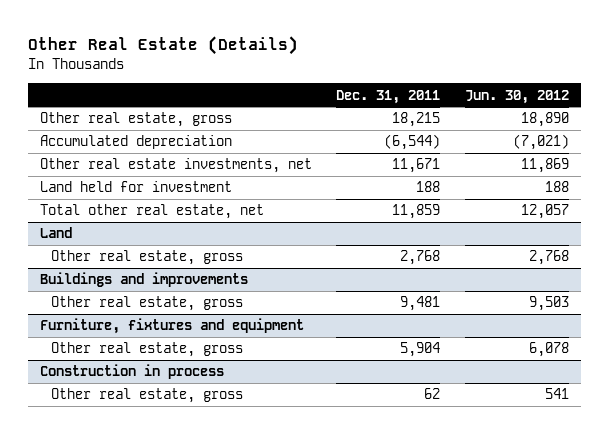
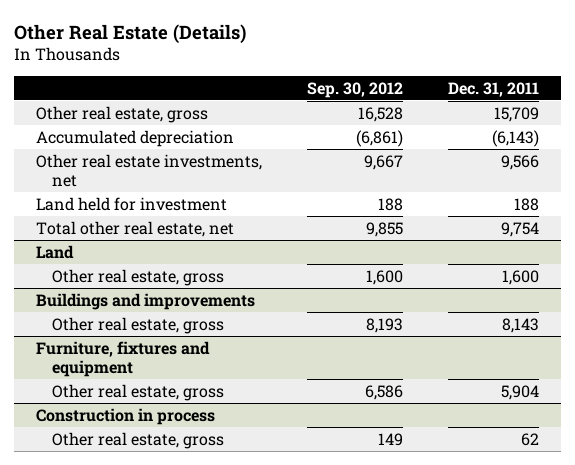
- | Dec. 31, 2011 | Jun. 30, 2012
+ | Sep. 30, 2012 | Dec. 31, 2011
- Other real estate, gross | 18,215 | 18,890
- Accumulated depreciation | (6,544) | (7,021)
- Other real estate investments, net | 11,671 | 11,869
+ Other real estate, gross | 16,528 | 15,709
+ Accumulated depreciation | (6,861) | (6,143)
+ Other real estate investments, net | 9,667 | 9,566
- Total other real estate, net | 11,859 | 12,057
+ Total other real estate, net | 9,855 | 9,754
@ Land
- Other real estate, gross | 2,768 | 2,768
+ Other real estate, gross | 1,600 | 1,600
@ Buildings and improvements
- Other real estate, gross | 9,481 | 9,503
+ Other real estate, gross | 8,193 | 8,143

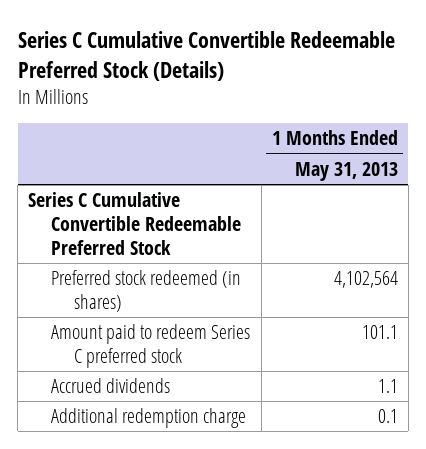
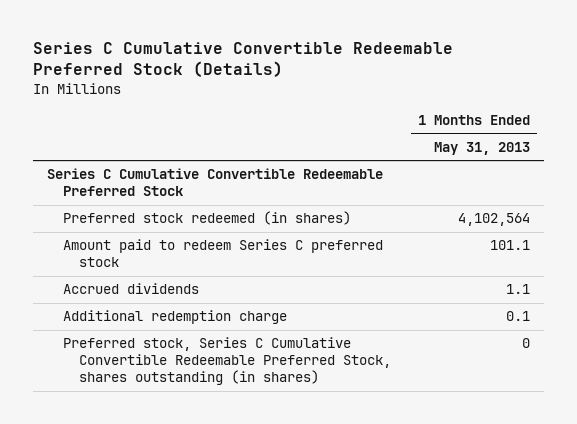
+ Preferred stock, Series C Cumulative Convertible Redeemable Preferred Stock, shares outstanding (in shares) | 0

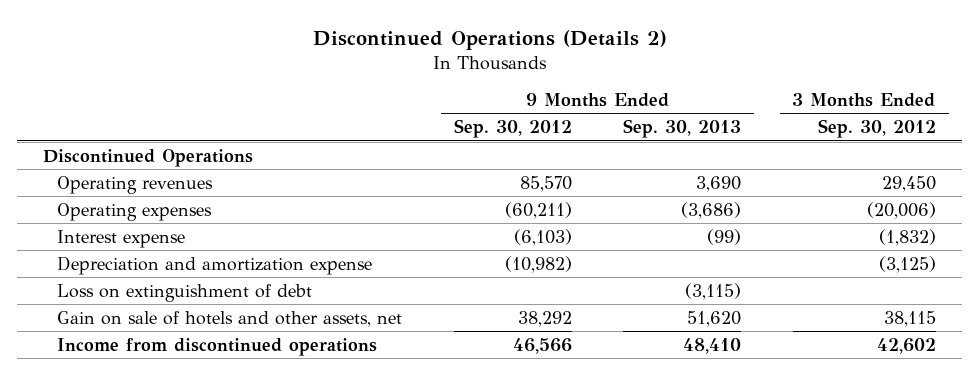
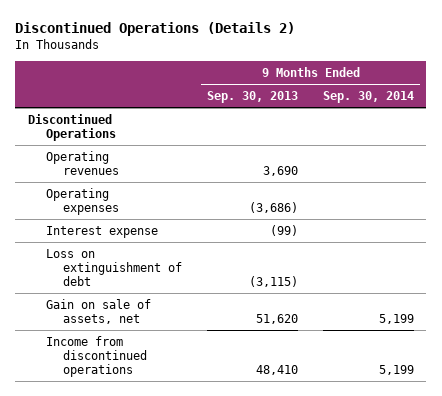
- | 9 Months Ended Sep. 30, 2012 | 9 Months Ended Sep. 30, 2013 | 3 Months Ended Sep. 30, 2012
+ | 9 Months Ended Sep. 30, 2013 | 9 Months Ended Sep. 30, 2014
- Depreciation and amortization expense | (10,982) | | (3,125)
- Gain on sale of hotels and other assets, net | 38,292 | 51,620 | 38,115
+ Gain on sale of assets, net | 51,620 | 5,199

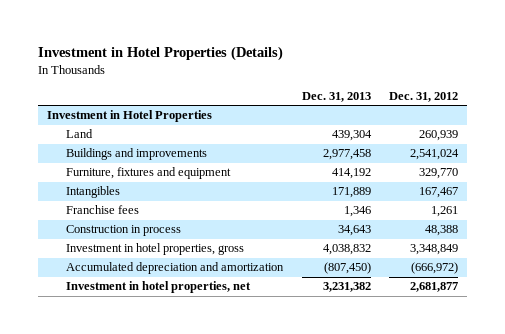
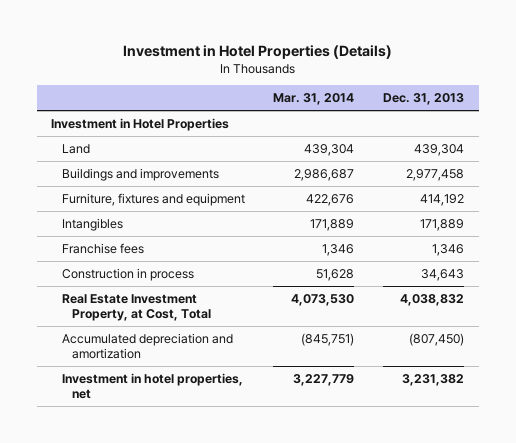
- | Dec. 31, 2013 | Dec. 31, 2012
+ | Mar. 31, 2014 | Dec. 31, 2013
- Investment in hotel properties, gross | 4,038,832 | 3,348,849
+ Real Estate Investment Property, at Cost, Total | 4,073,530 | 4,038,832

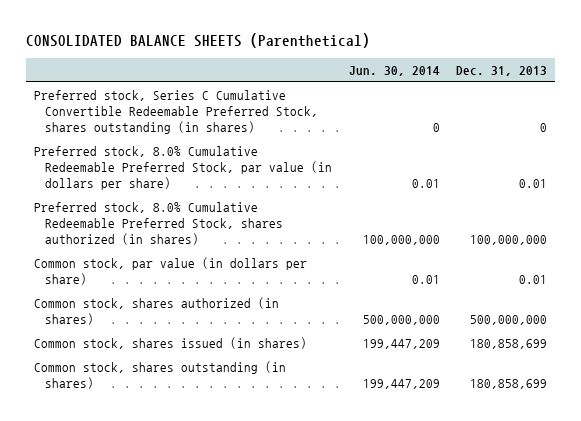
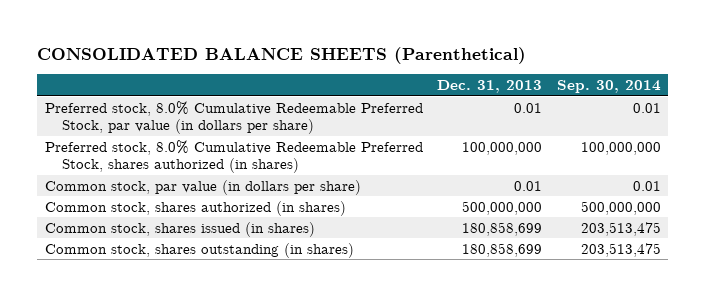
- | Jun. 30, 2014 | Dec. 31, 2013
+ | Dec. 31, 2013 | Sep. 30, 2014
- Preferred stock, Series C Cumulative Convertible Redeemable Preferred Stock, shares outstanding (in shares) | 0 | 0

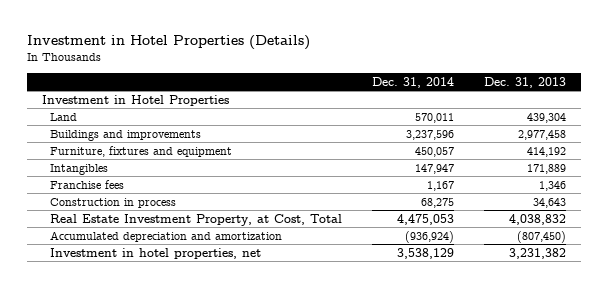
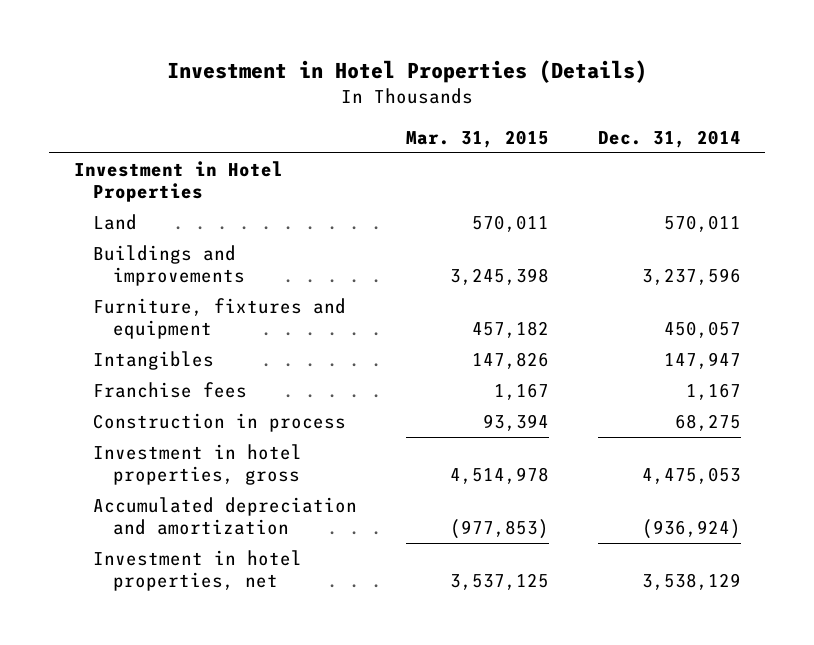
- | Dec. 31, 2014 | Dec. 31, 2013
+ | Mar. 31, 2015 | Dec. 31, 2014
- Real Estate Investment Property, at Cost, Total | 4,475,053 | 4,038,832
+ Investment in hotel properties, gross | 4,514,978 | 4,475,053

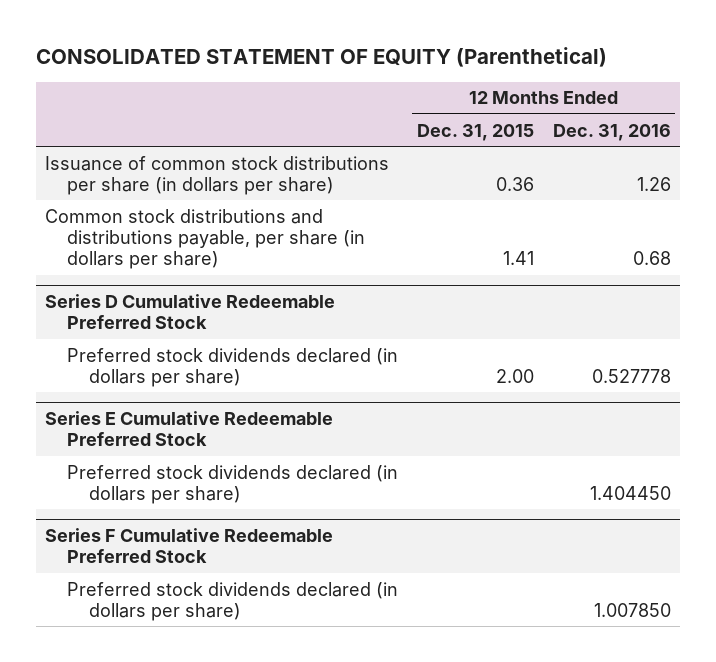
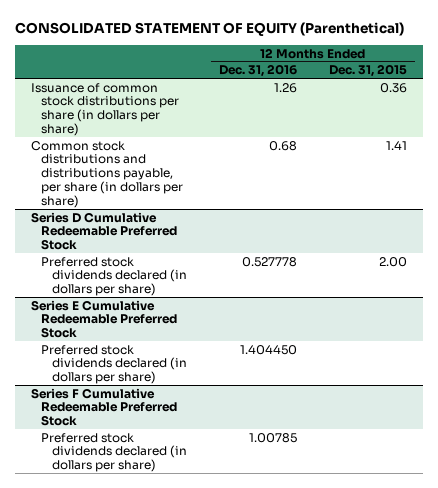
- | 12 Months Ended Dec. 31, 2015 | 12 Months Ended Dec. 31, 2016
+ | 12 Months Ended Dec. 31, 2016 | 12 Months Ended Dec. 31, 2015
@ Series F Cumulative Redeemable Preferred Stock
- Preferred stock dividends declared (in dollars per share) | | 1.007850
+ Preferred stock dividends declared (in dollars per share) | 1.00785 |

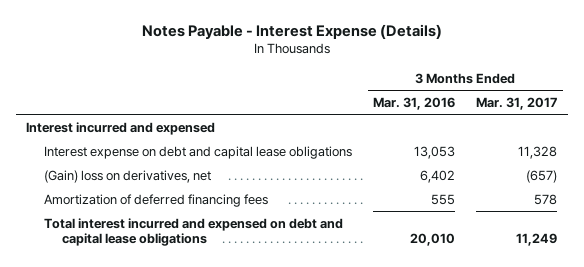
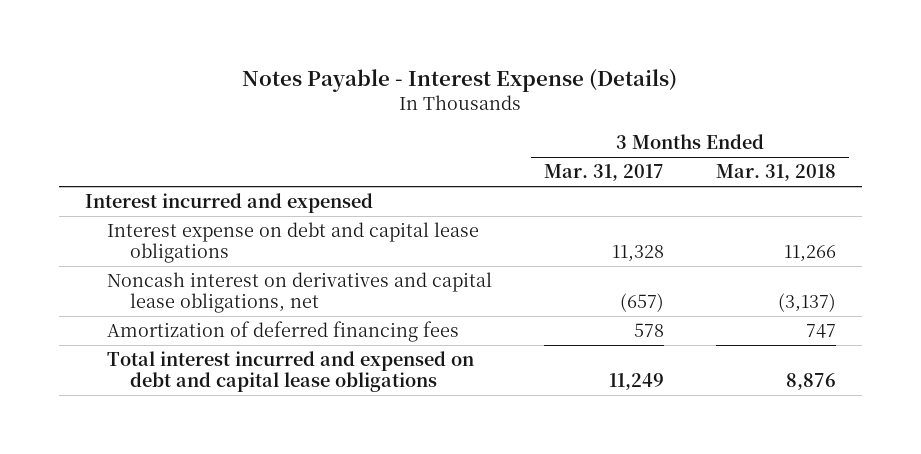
- | 3 Months Ended Mar. 31, 2016 | 3 Months Ended Mar. 31, 2017
+ | 3 Months Ended Mar. 31, 2017 | 3 Months Ended Mar. 31, 2018
- (Gain) loss on derivatives, net | 6,402 | (657)
+ Noncash interest on derivatives and capital lease obligations, net | (657) | (3,137)

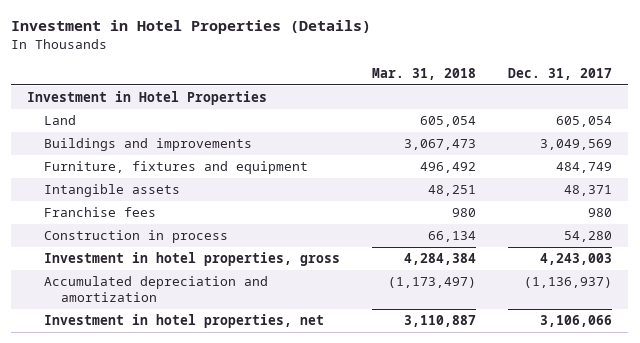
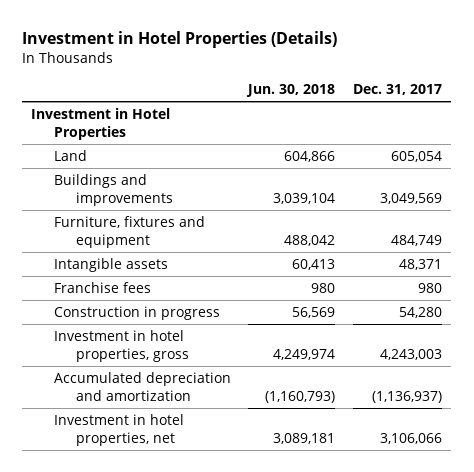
- | Mar. 31, 2018 | Dec. 31, 2017
+ | Jun. 30, 2018 | Dec. 31, 2017
- Construction in process | 66,134 | 54,280
+ Construction in progress | 56,569 | 54,280

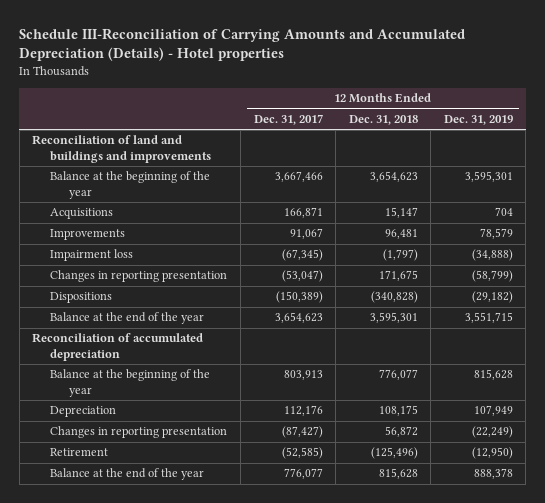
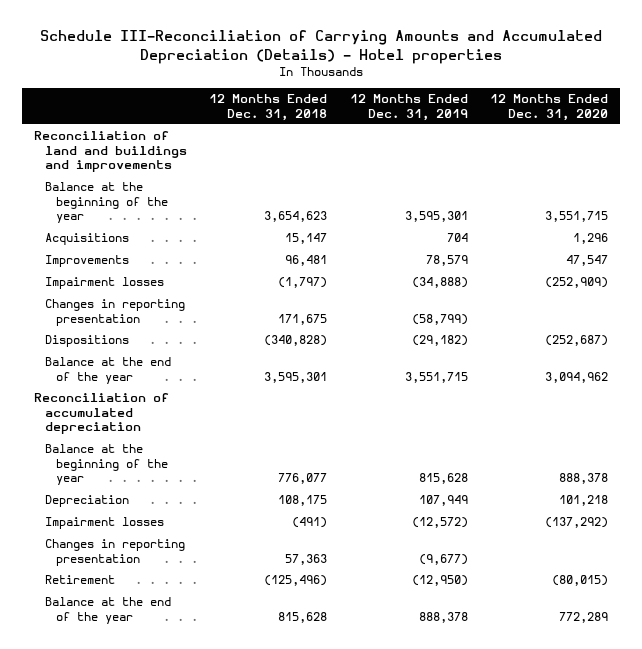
- | 12 Months Ended Dec. 31, 2017 | 12 Months Ended Dec. 31, 2018 | 12 Months Ended Dec. 31, 2019
+ | 12 Months Ended Dec. 31, 2018 | 12 Months Ended Dec. 31, 2019 | 12 Months Ended Dec. 31, 2020
- Impairment loss | (67,345) | (1,797) | (34,888)
+ Impairment losses | (1,797) | (34,888) | (252,909)
- Changes in reporting presentation | (87,427) | 56,872 | (22,249)
+ Impairment losses | (491) | (12,572) | (137,292)
+ Changes in reporting presentation | 57,363 | (9,677) |

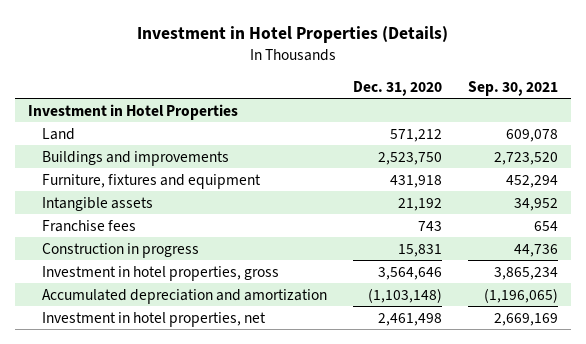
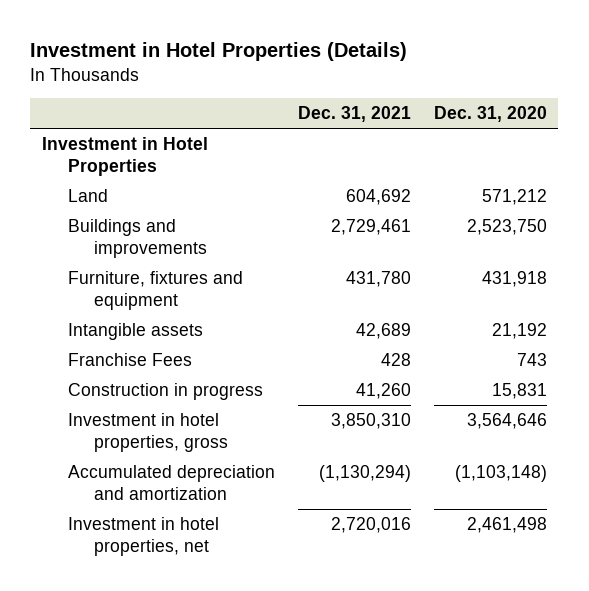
- | Dec. 31, 2020 | Sep. 30, 2021
+ | Dec. 31, 2021 | Dec. 31, 2020
- Franchise fees | 743 | 654
+ Franchise Fees | 428 | 743

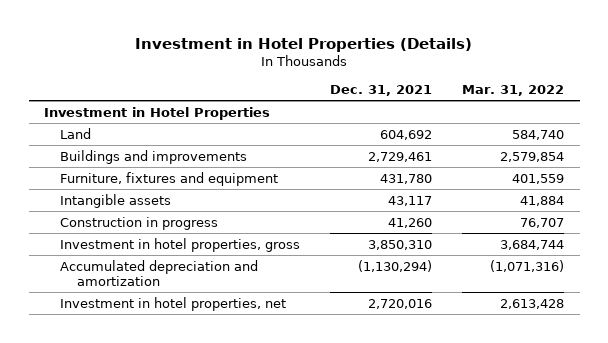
- | Dec. 31, 2021 | Dec. 31, 2020
+ | Dec. 31, 2021 | Mar. 31, 2022
- Intangible assets | 42,689 | 21,192
- Franchise Fees | 428 | 743
+ Intangible assets | 43,117 | 41,884

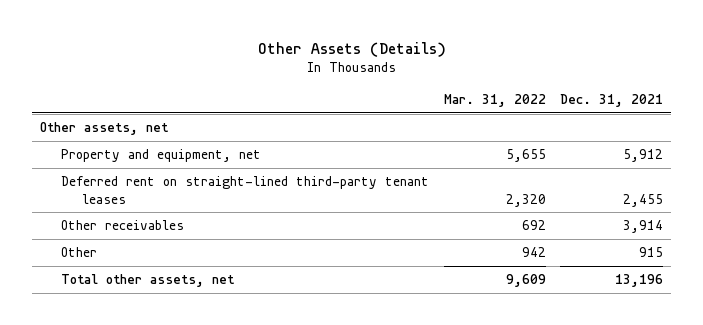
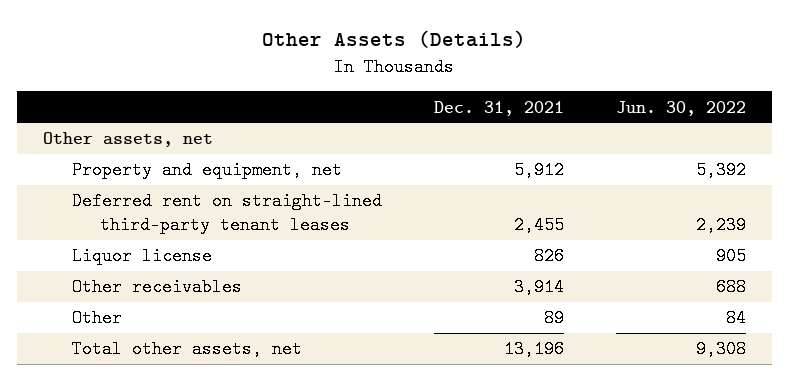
- | Mar. 31, 2022 | Dec. 31, 2021
+ | Dec. 31, 2021 | Jun. 30, 2022
+ Liquor license | 826 | 905
- Other | 942 | 915
+ Other | 89 | 84

